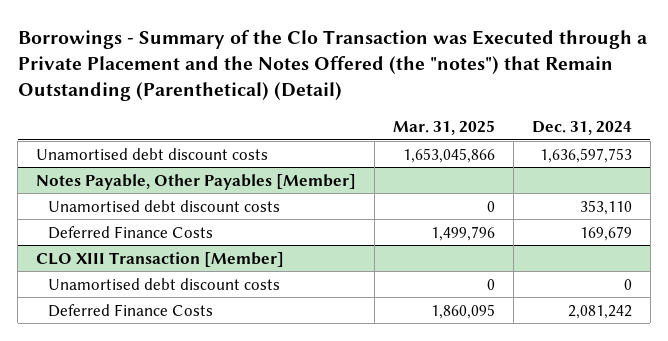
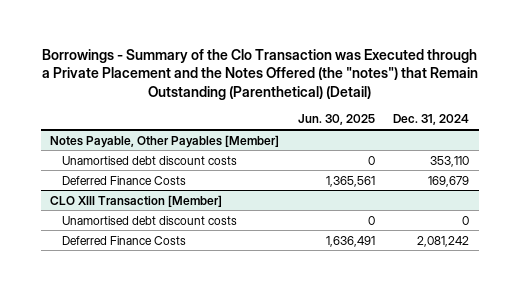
- | Mar. 31, 2025 | Dec. 31, 2024
+ | Jun. 30, 2025 | Dec. 31, 2024
- Unamortised debt discount costs | 1,653,045,866 | 1,636,597,753

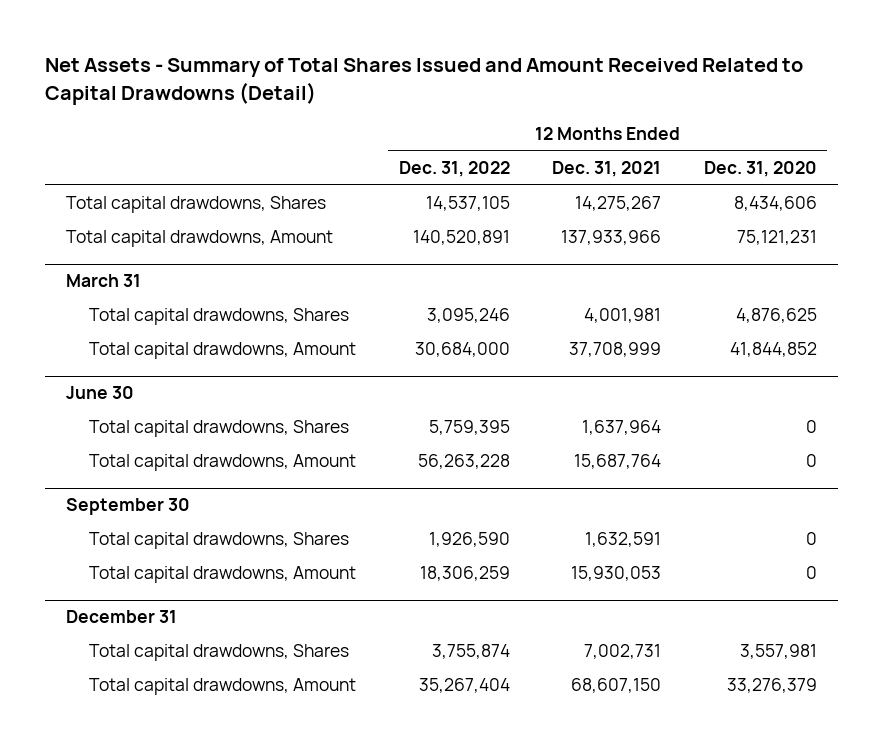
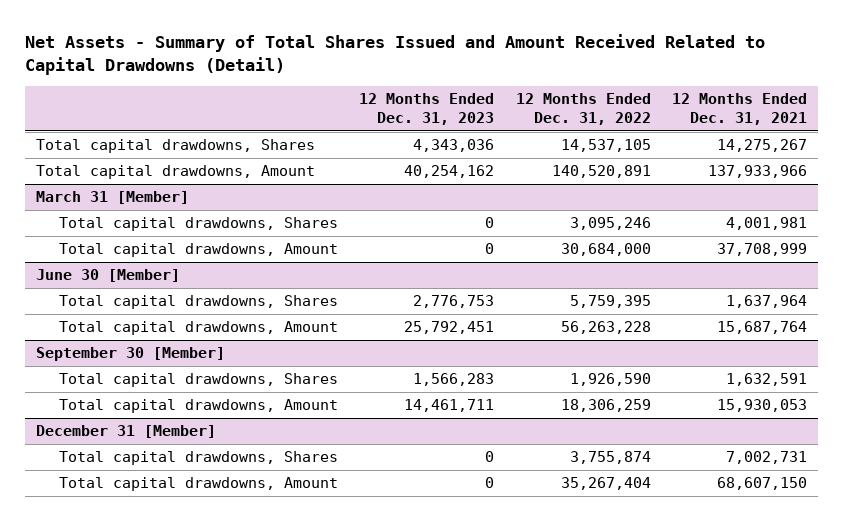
- | 12 Months Ended Dec. 31, 2022 | 12 Months Ended Dec. 31, 2021 | 12 Months Ended Dec. 31, 2020
+ | 12 Months Ended Dec. 31, 2023 | 12 Months Ended Dec. 31, 2022 | 12 Months Ended Dec. 31, 2021
- March 31
+ March 31 [Member]
- June 30
+ June 30 [Member]
- September 30
+ September 30 [Member]
- December 31
+ December 31 [Member]

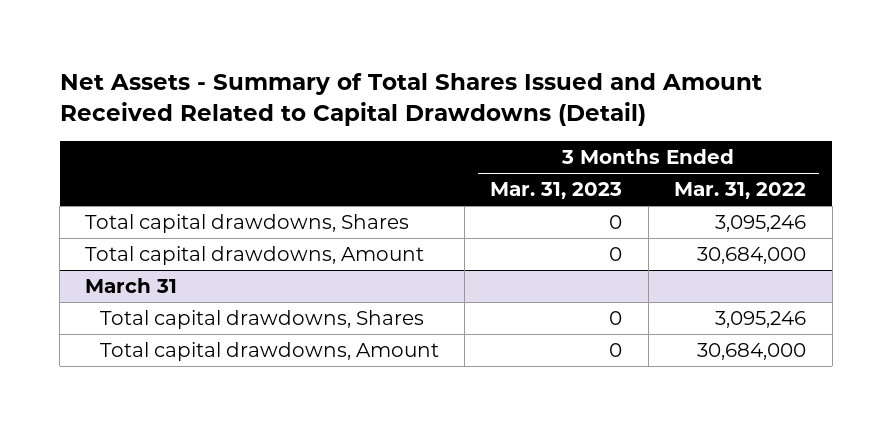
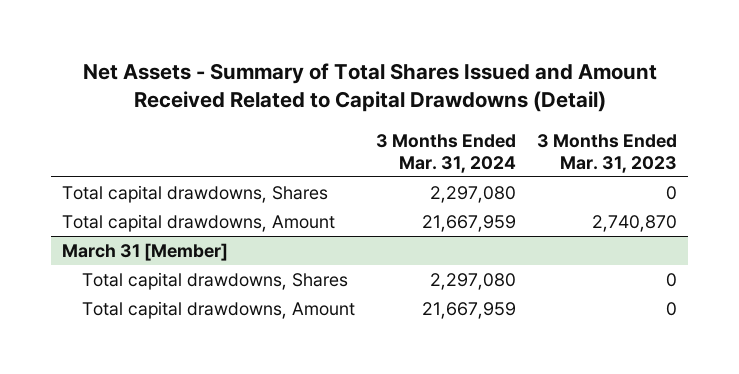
- | 3 Months Ended Mar. 31, 2023 | 3 Months Ended Mar. 31, 2022
+ | 3 Months Ended Mar. 31, 2024 | 3 Months Ended Mar. 31, 2023
- Total capital drawdowns, Amount | 0 | 30,684,000
- March 31
+ Total capital drawdowns, Amount | 21,667,959 | 2,740,870
+ March 31 [Member]

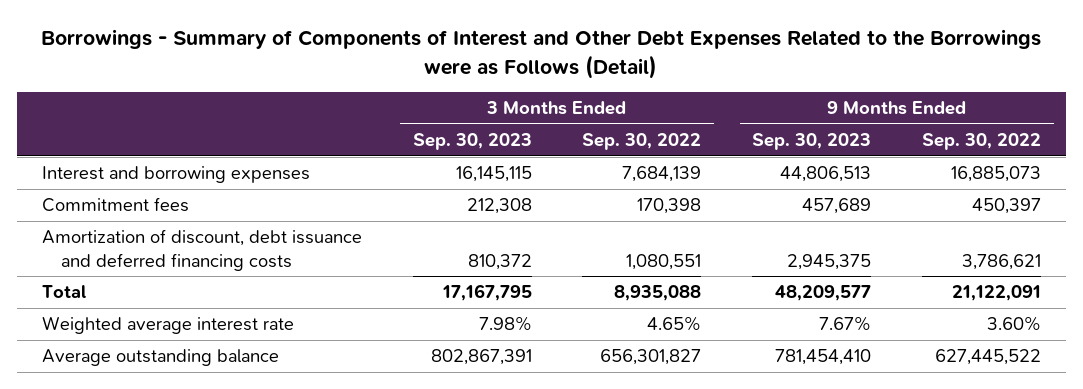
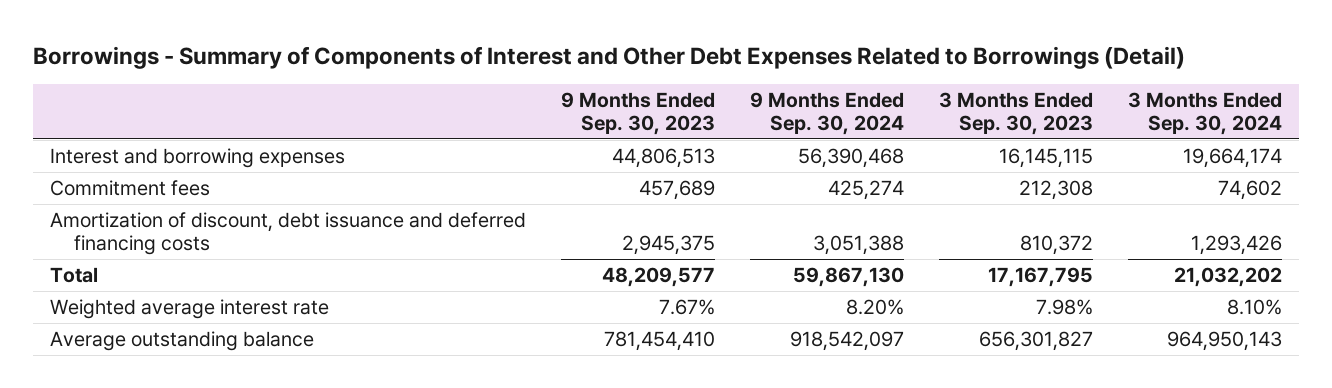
- Borrowings - Summary of Components of Interest and Other Debt Expenses Related to the Borrowings were as Follows (Detail)
+ Borrowings - Summary of Components of Interest and Other Debt Expenses Related to Borrowings (Detail)
- | 3 Months Ended Sep. 30, 2023 | 3 Months Ended Sep. 30, 2022 | 9 Months Ended Sep. 30, 2023 | 9 Months Ended Sep. 30, 2022
+ | 9 Months Ended Sep. 30, 2023 | 9 Months Ended Sep. 30, 2024 | 3 Months Ended Sep. 30, 2023 | 3 Months Ended Sep. 30, 2024
- Average outstanding balance | 802,867,391 | 656,301,827 | 781,454,410 | 627,445,522
+ Average outstanding balance | 781,454,410 | 918,542,097 | 656,301,827 | 964,950,143

